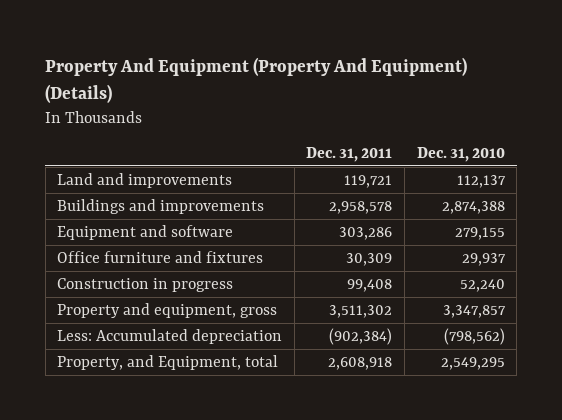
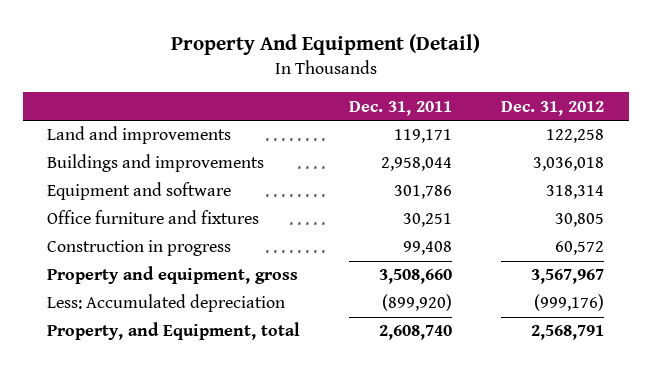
- Property And Equipment (Property And Equipment) (Details)
+ Property And Equipment (Detail)
- | Dec. 31, 2011 | Dec. 31, 2010
+ | Dec. 31, 2011 | Dec. 31, 2012
- Land and improvements | 119,721 | 112,137
- Buildings and improvements | 2,958,578 | 2,874,388
- Equipment and software | 303,286 | 279,155
- Office furniture and fixtures | 30,309 | 29,937
+ Land and improvements | 119,171 | 122,258
+ Buildings and improvements | 2,958,044 | 3,036,018
+ Equipment and software | 301,786 | 318,314
+ Office furniture and fixtures | 30,251 | 30,805
- Property and equipment, gross | 3,511,302 | 3,347,857
- Less: Accumulated depreciation | (902,384) | (798,562)
- Property, and Equipment, total | 2,608,918 | 2,549,295
+ Property and equipment, gross | 3,508,660 | 3,567,967
+ Less: Accumulated depreciation | (899,920) | (999,176)
+ Property, and Equipment, total | 2,608,740 | 2,568,791

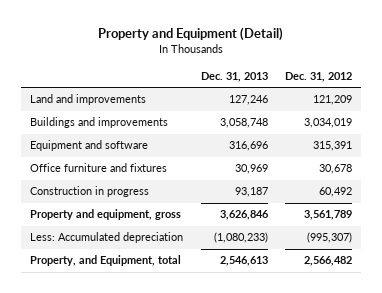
- Property And Equipment (Detail)
+ Property and Equipment (Detail)
- | Dec. 31, 2011 | Dec. 31, 2012
+ | Dec. 31, 2013 | Dec. 31, 2012
- Land and improvements | 119,171 | 122,258
- Buildings and improvements | 2,958,044 | 3,036,018
- Equipment and software | 301,786 | 318,314
- Office furniture and fixtures | 30,251 | 30,805
- Construction in progress | 99,408 | 60,572
- Property and equipment, gross | 3,508,660 | 3,567,967
- Less: Accumulated depreciation | (899,920) | (999,176)
- Property, and Equipment, total | 2,608,740 | 2,568,791
+ Land and improvements | 127,246 | 121,209
+ Buildings and improvements | 3,058,748 | 3,034,019
+ Equipment and software | 316,696 | 315,391
+ Office furniture and fixtures | 30,969 | 30,678
+ Construction in progress | 93,187 | 60,492
+ Property and equipment, gross | 3,626,846 | 3,561,789
+ Less: Accumulated depreciation | (1,080,233) | (995,307)
+ Property, and Equipment, total | 2,546,613 | 2,566,482

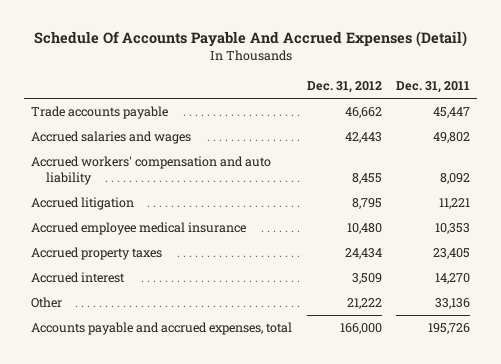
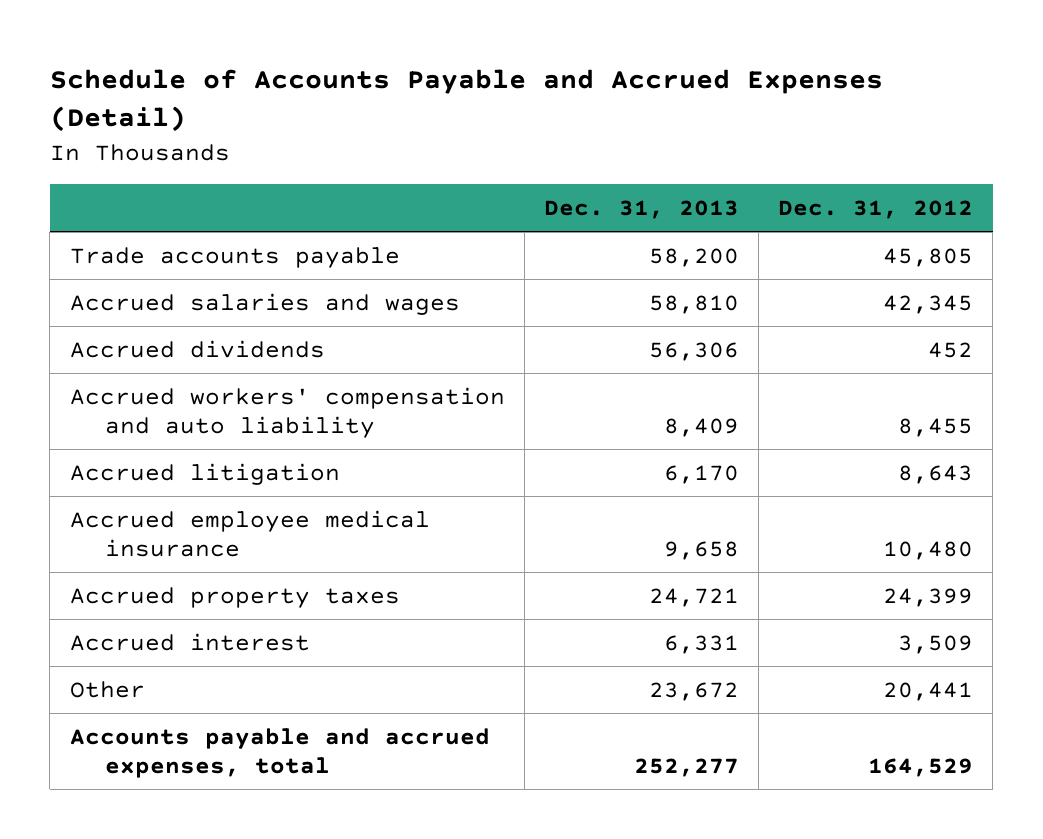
- Schedule Of Accounts Payable And Accrued Expenses (Detail)
+ Schedule of Accounts Payable and Accrued Expenses (Detail)
- | Dec. 31, 2012 | Dec. 31, 2011
+ | Dec. 31, 2013 | Dec. 31, 2012
- Trade accounts payable | 46,662 | 45,447
- Accrued salaries and wages | 42,443 | 49,802
+ Trade accounts payable | 58,200 | 45,805
+ Accrued salaries and wages | 58,810 | 42,345
+ Accrued dividends | 56,306 | 452
- Accrued litigation | 8,795 | 11,221
+ Accrued litigation | 6,170 | 8,643
- Accrued property taxes | 24,434 | 23,405
+ Accrued property taxes | 24,721 | 24,399
- Other | 21,222 | 33,136
- Accounts payable and accrued expenses, total | 166,000 | 195,726
+ Other | 23,672 | 20,441
+ Accounts payable and accrued expenses, total | 252,277 | 164,529

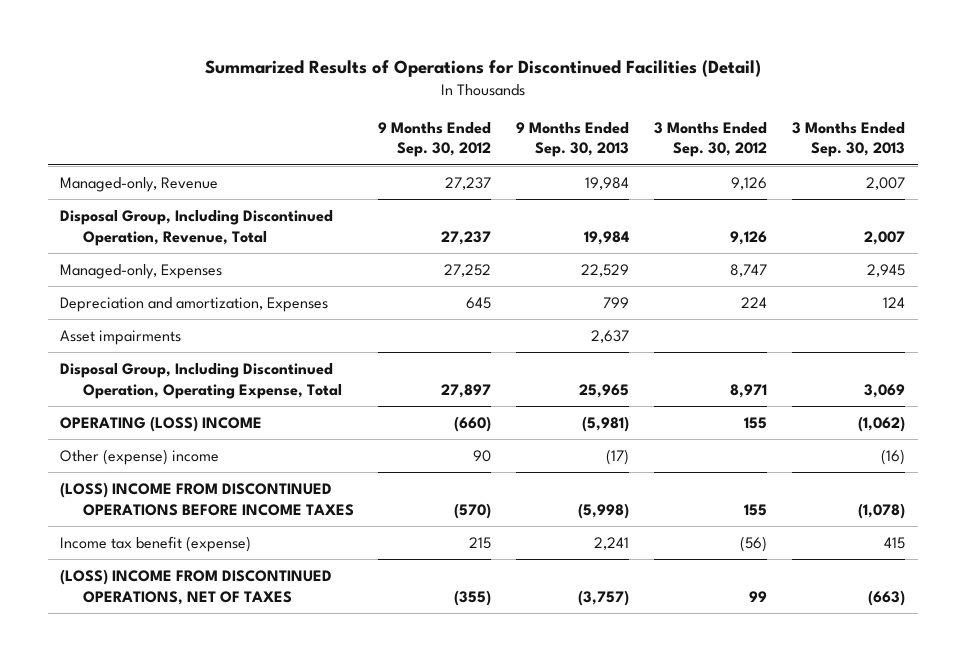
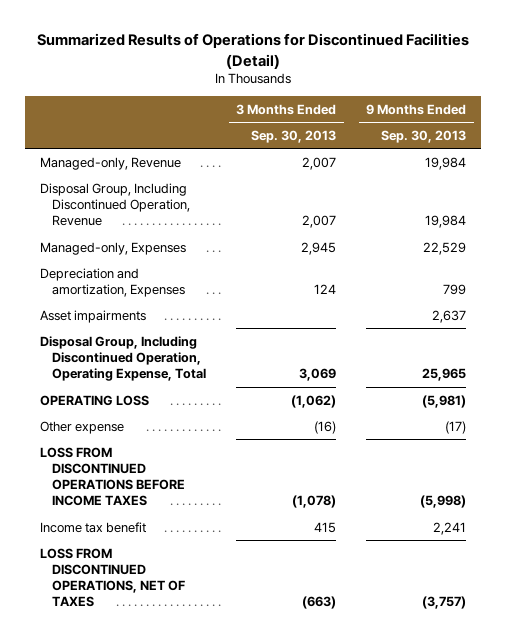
- | 9 Months Ended Sep. 30, 2012 | 9 Months Ended Sep. 30, 2013 | 3 Months Ended Sep. 30, 2012 | 3 Months Ended Sep. 30, 2013
+ | 3 Months Ended Sep. 30, 2013 | 9 Months Ended Sep. 30, 2013
- Disposal Group, Including Discontinued Operation, Revenue, Total | 27,237 | 19,984 | 9,126 | 2,007
+ Disposal Group, Including Discontinued Operation, Revenue | 2,007 | 19,984
- OPERATING (LOSS) INCOME | (660) | (5,981) | 155 | (1,062)
- Other (expense) income | 90 | (17) | | (16)
- (LOSS) INCOME FROM DISCONTINUED OPERATIONS BEFORE INCOME TAXES | (570) | (5,998) | 155 | (1,078)
- Income tax benefit (expense) | 215 | 2,241 | (56) | 415
- (LOSS) INCOME FROM DISCONTINUED OPERATIONS, NET OF TAXES | (355) | (3,757) | 99 | (663)
+ OPERATING LOSS | (1,062) | (5,981)
+ Other expense | (16) | (17)
+ LOSS FROM DISCONTINUED OPERATIONS BEFORE INCOME TAXES | (1,078) | (5,998)
+ Income tax benefit | 415 | 2,241
+ LOSS FROM DISCONTINUED OPERATIONS, NET OF TAXES | (663) | (3,757)

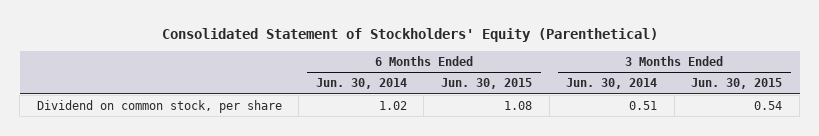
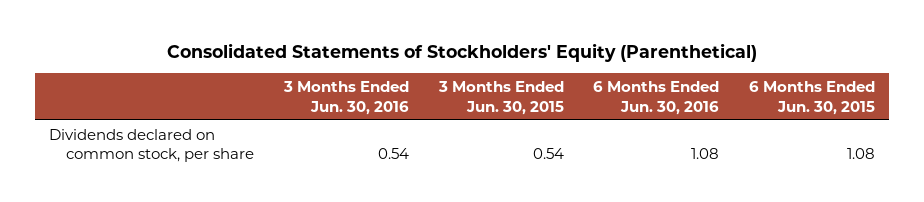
- Consolidated Statement of Stockholders' Equity (Parenthetical)
+ Consolidated Statements of Stockholders' Equity (Parenthetical)
- | 6 Months Ended Jun. 30, 2014 | 6 Months Ended Jun. 30, 2015 | 3 Months Ended Jun. 30, 2014 | 3 Months Ended Jun. 30, 2015
+ | 3 Months Ended Jun. 30, 2016 | 3 Months Ended Jun. 30, 2015 | 6 Months Ended Jun. 30, 2016 | 6 Months Ended Jun. 30, 2015
- Dividend on common stock, per share | 1.02 | 1.08 | 0.51 | 0.54
+ Dividends declared on common stock, per share | 0.54 | 0.54 | 1.08 | 1.08

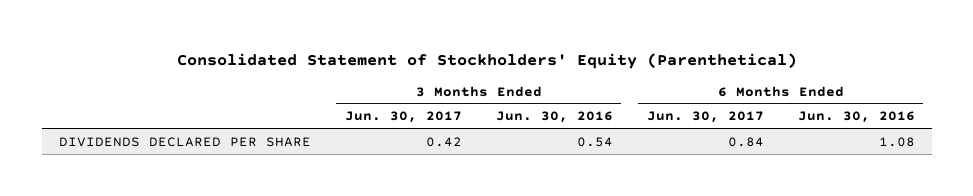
- Consolidated Statements of Stockholders' Equity (Parenthetical)
+ Consolidated Statement of Stockholders' Equity (Parenthetical)
- | 3 Months Ended Jun. 30, 2016 | 3 Months Ended Jun. 30, 2015 | 6 Months Ended Jun. 30, 2016 | 6 Months Ended Jun. 30, 2015
+ | 3 Months Ended Jun. 30, 2017 | 3 Months Ended Jun. 30, 2016 | 6 Months Ended Jun. 30, 2017 | 6 Months Ended Jun. 30, 2016
- Dividends declared on common stock, per share | 0.54 | 0.54 | 1.08 | 1.08
+ DIVIDENDS DECLARED PER SHARE | 0.42 | 0.54 | 0.84 | 1.08

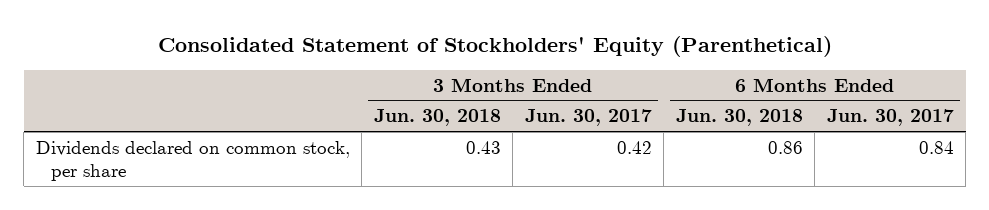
- | 3 Months Ended Jun. 30, 2017 | 3 Months Ended Jun. 30, 2016 | 6 Months Ended Jun. 30, 2017 | 6 Months Ended Jun. 30, 2016
+ | 3 Months Ended Jun. 30, 2018 | 3 Months Ended Jun. 30, 2017 | 6 Months Ended Jun. 30, 2018 | 6 Months Ended Jun. 30, 2017
- DIVIDENDS DECLARED PER SHARE | 0.42 | 0.54 | 0.84 | 1.08
+ Dividends declared on common stock, per share | 0.43 | 0.42 | 0.86 | 0.84

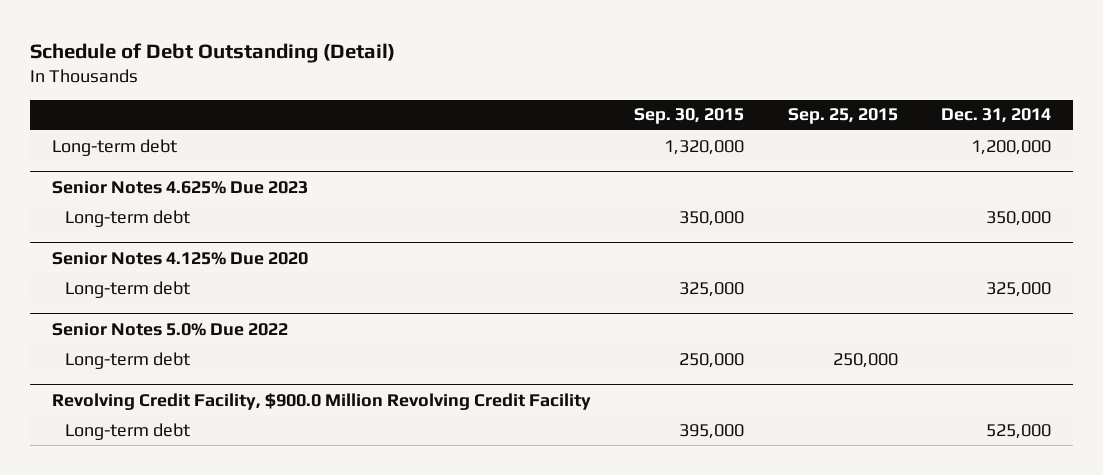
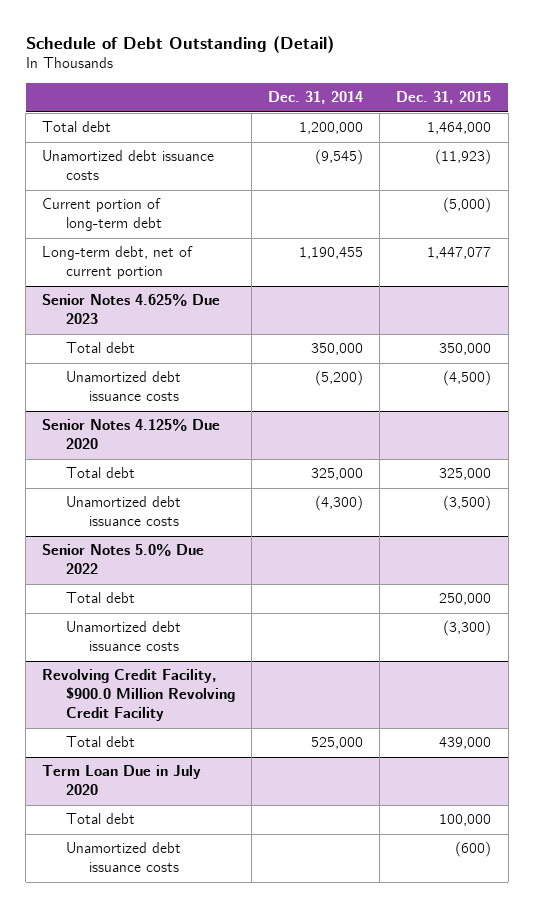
- | Sep. 30, 2015 | Sep. 25, 2015 | Dec. 31, 2014
+ | Dec. 31, 2014 | Dec. 31, 2015
- Long-term debt | 1,320,000 | | 1,200,000
+ Total debt | 1,200,000 | 1,464,000
+ Unamortized debt issuance costs | (9,545) | (11,923)
+ Current portion of long-term debt | | (5,000)
+ Long-term debt, net of current portion | 1,190,455 | 1,447,077
@ Senior Notes 4.625% Due 2023
- Long-term debt | 350,000 | | 350,000
+ Total debt | 350,000 | 350,000
+ Unamortized debt issuance costs | (5,200) | (4,500)
@ Senior Notes 4.125% Due 2020
- Long-term debt | 325,000 | | 325,000
+ Total debt | 325,000 | 325,000
+ Unamortized debt issuance costs | (4,300) | (3,500)
@ Senior Notes 5.0% Due 2022
- Long-term debt | 250,000 | 250,000 |
+ Total debt | | 250,000
+ Unamortized debt issuance costs | | (3,300)
@ Revolving Credit Facility, $900.0 Million Revolving Credit Facility
- Long-term debt | 395,000 | | 525,000
+ Total debt | 525,000 | 439,000
+ Term Loan Due in July 2020
+ Total debt | | 100,000
+ Unamortized debt issuance costs | | (600)

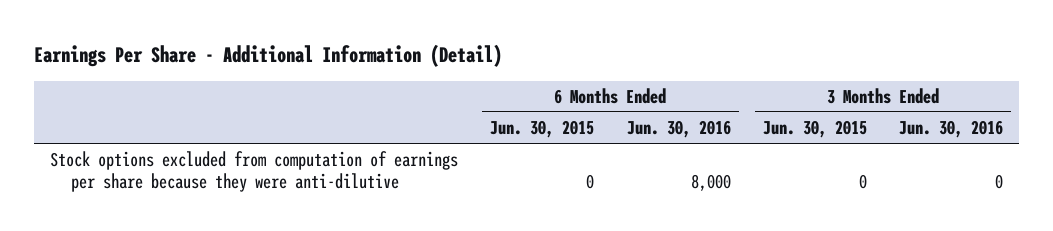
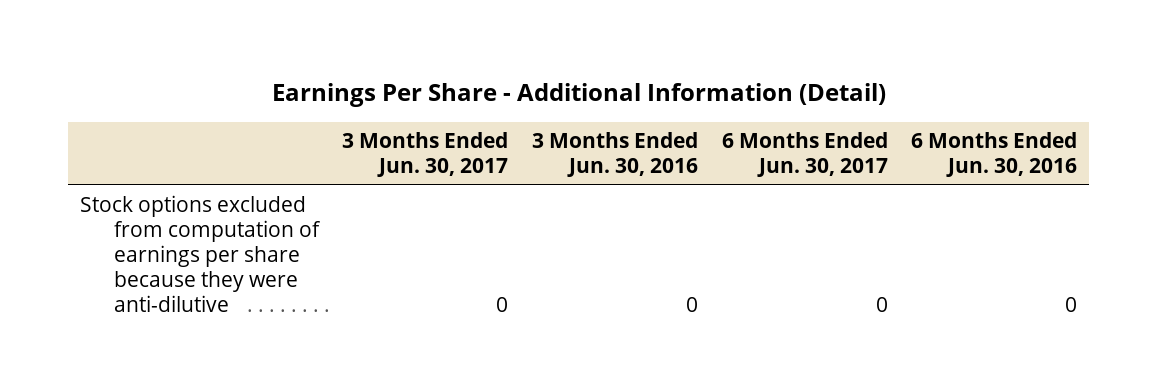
- | 6 Months Ended Jun. 30, 2015 | 6 Months Ended Jun. 30, 2016 | 3 Months Ended Jun. 30, 2015 | 3 Months Ended Jun. 30, 2016
+ | 3 Months Ended Jun. 30, 2017 | 3 Months Ended Jun. 30, 2016 | 6 Months Ended Jun. 30, 2017 | 6 Months Ended Jun. 30, 2016
- Stock options excluded from computation of earnings per share because they were anti-dilutive | 0 | 8,000 | 0 | 0
+ Stock options excluded from computation of earnings per share because they were anti-dilutive | 0 | 0 | 0 | 0

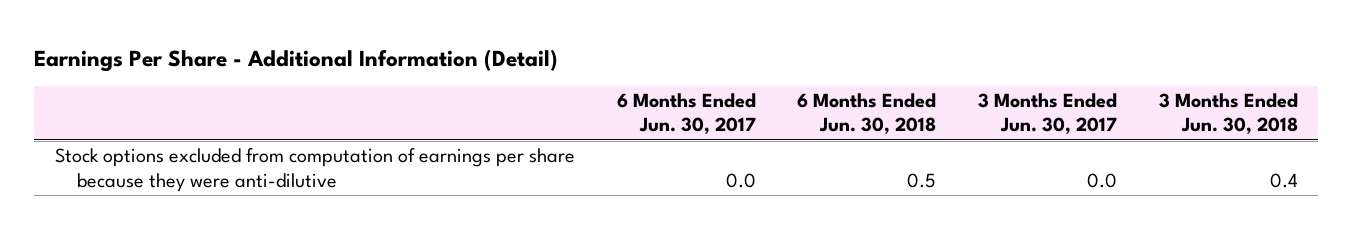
- | 3 Months Ended Jun. 30, 2017 | 3 Months Ended Jun. 30, 2016 | 6 Months Ended Jun. 30, 2017 | 6 Months Ended Jun. 30, 2016
+ | 6 Months Ended Jun. 30, 2017 | 6 Months Ended Jun. 30, 2018 | 3 Months Ended Jun. 30, 2017 | 3 Months Ended Jun. 30, 2018
- Stock options excluded from computation of earnings per share because they were anti-dilutive | 0 | 0 | 0 | 0
+ Stock options excluded from computation of earnings per share because they were anti-dilutive | 0.0 | 0.5 | 0.0 | 0.4

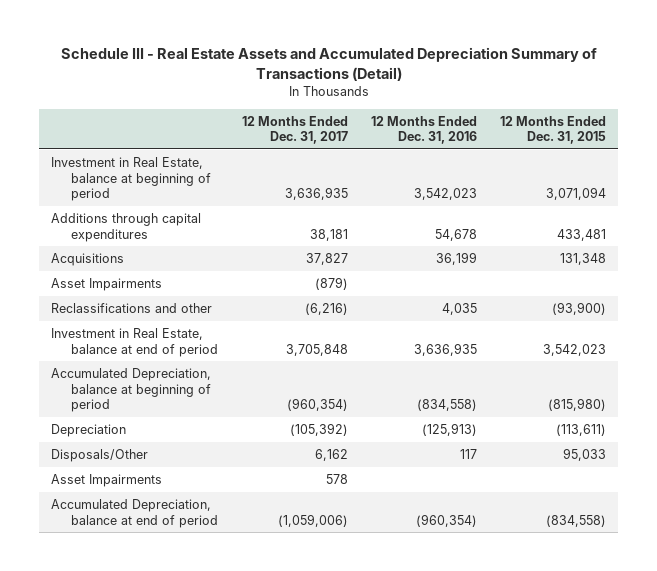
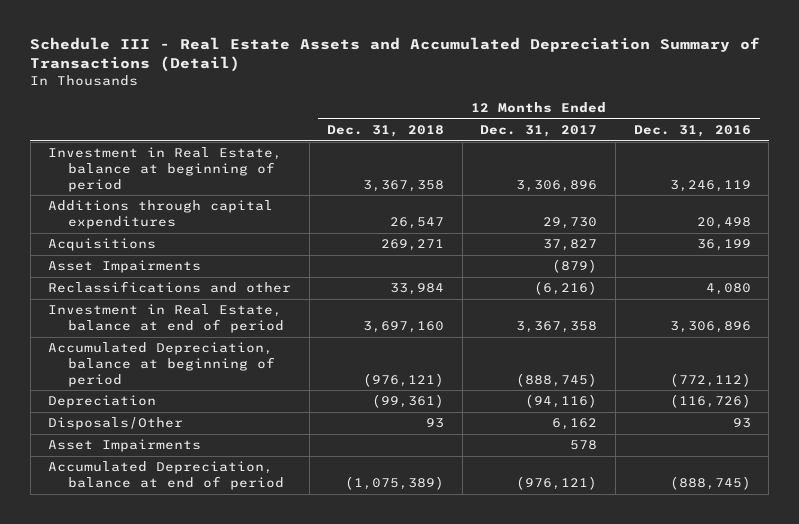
- | 12 Months Ended Dec. 31, 2017 | 12 Months Ended Dec. 31, 2016 | 12 Months Ended Dec. 31, 2015
+ | 12 Months Ended Dec. 31, 2018 | 12 Months Ended Dec. 31, 2017 | 12 Months Ended Dec. 31, 2016
- Investment in Real Estate, balance at beginning of period | 3,636,935 | 3,542,023 | 3,071,094
- Additions through capital expenditures | 38,181 | 54,678 | 433,481
+ Investment in Real Estate, balance at beginning of period | 3,367,358 | 3,306,896 | 3,246,119
+ Additions through capital expenditures | 26,547 | 29,730 | 20,498
- Reclassifications and other | (6,216) | 4,035 | (93,900)
- Investment in Real Estate, balance at end of period | 3,705,848 | 3,636,935 | 3,542,023
- Accumulated Depreciation, balance at beginning of period | (960,354) | (834,558) | (815,980)
- Depreciation | (105,392) | (125,913) | (113,611)
- Disposals/Other | 6,162 | 117 | 95,033
+ Reclassifications and other | 33,984 | (6,216) | 4,080
+ Investment in Real Estate, balance at end of period | 3,697,160 | 3,367,358 | 3,306,896
+ Accumulated Depreciation, balance at beginning of period | (976,121) | (888,745) | (772,112)
+ Depreciation | (99,361) | (94,116) | (116,726)
+ Disposals/Other | 93 | 6,162 | 93
- Accumulated Depreciation, balance at end of period | (1,059,006) | (960,354) | (834,558)
+ Accumulated Depreciation, balance at end of period | (1,075,389) | (976,121) | (888,745)

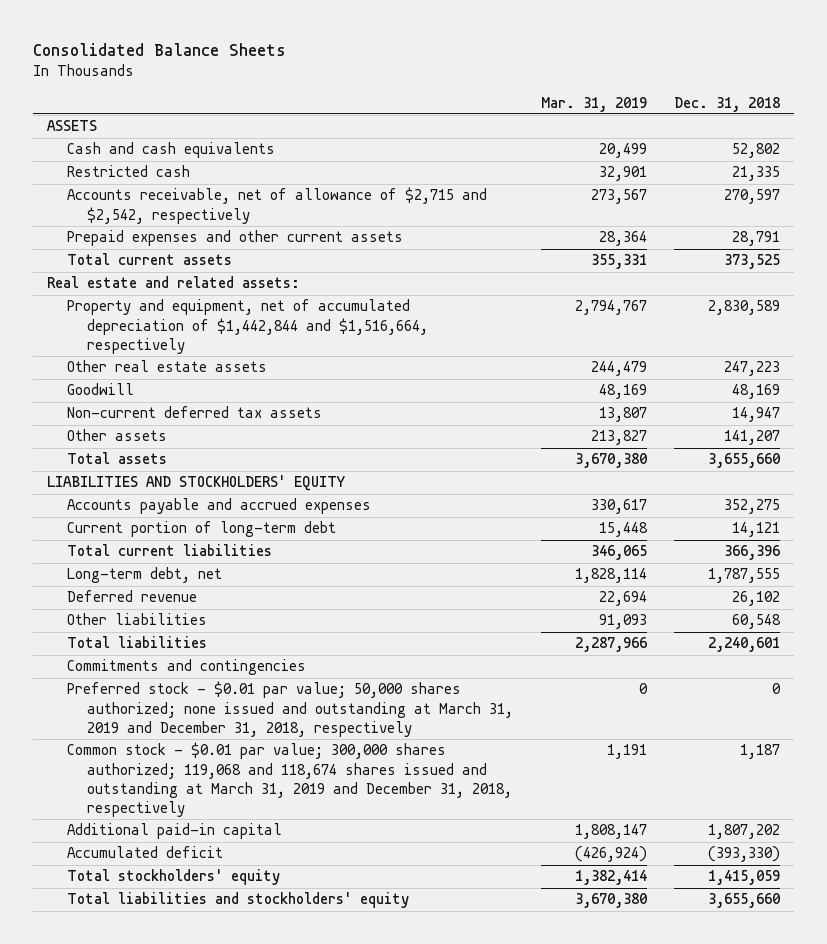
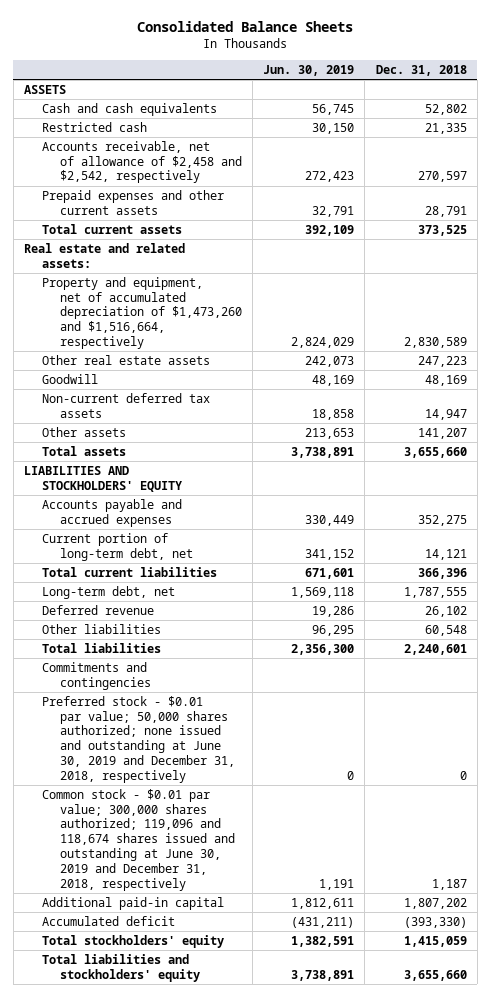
- | Mar. 31, 2019 | Dec. 31, 2018
+ | Jun. 30, 2019 | Dec. 31, 2018
- Accounts receivable, net of allowance of $2,715 and $2,542, respectively | 273,567 | 270,597
+ Accounts receivable, net of allowance of $2,458 and $2,542, respectively | 272,423 | 270,597
- Property and equipment, net of accumulated depreciation of $1,442,844 and $1,516,664, respectively | 2,794,767 | 2,830,589
+ Property and equipment, net of accumulated depreciation of $1,473,260 and $1,516,664, respectively | 2,824,029 | 2,830,589
- Current portion of long-term debt | 15,448 | 14,121
+ Current portion of long-term debt, net | 341,152 | 14,121
- Preferred stock - $0.01 par value; 50,000 shares authorized; none issued and outstanding at March 31, 2019 and December 31, 2018, respectively | 0 | 0
- Common stock - $0.01 par value; 300,000 shares authorized; 119,068 and 118,674 shares issued and outstanding at March 31, 2019 and December 31, 2018, respectively | 1,191 | 1,187
+ Preferred stock - $0.01 par value; 50,000 shares authorized; none issued and outstanding at June 30, 2019 and December 31, 2018, respectively | 0 | 0
+ Common stock - $0.01 par value; 300,000 shares authorized; 119,096 and 118,674 shares issued and outstanding at June 30, 2019 and December 31, 2018, respectively | 1,191 | 1,187

